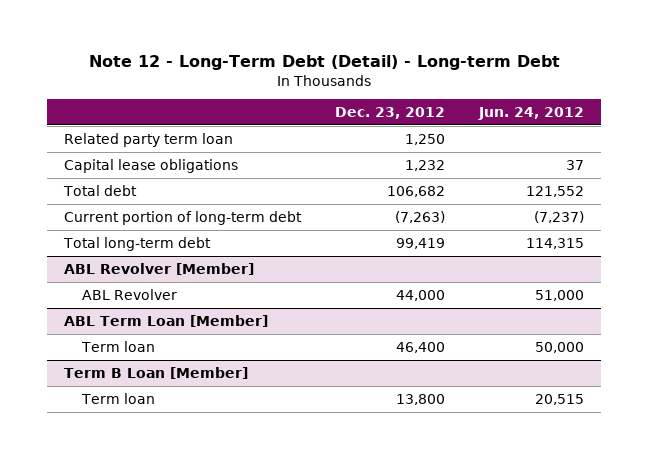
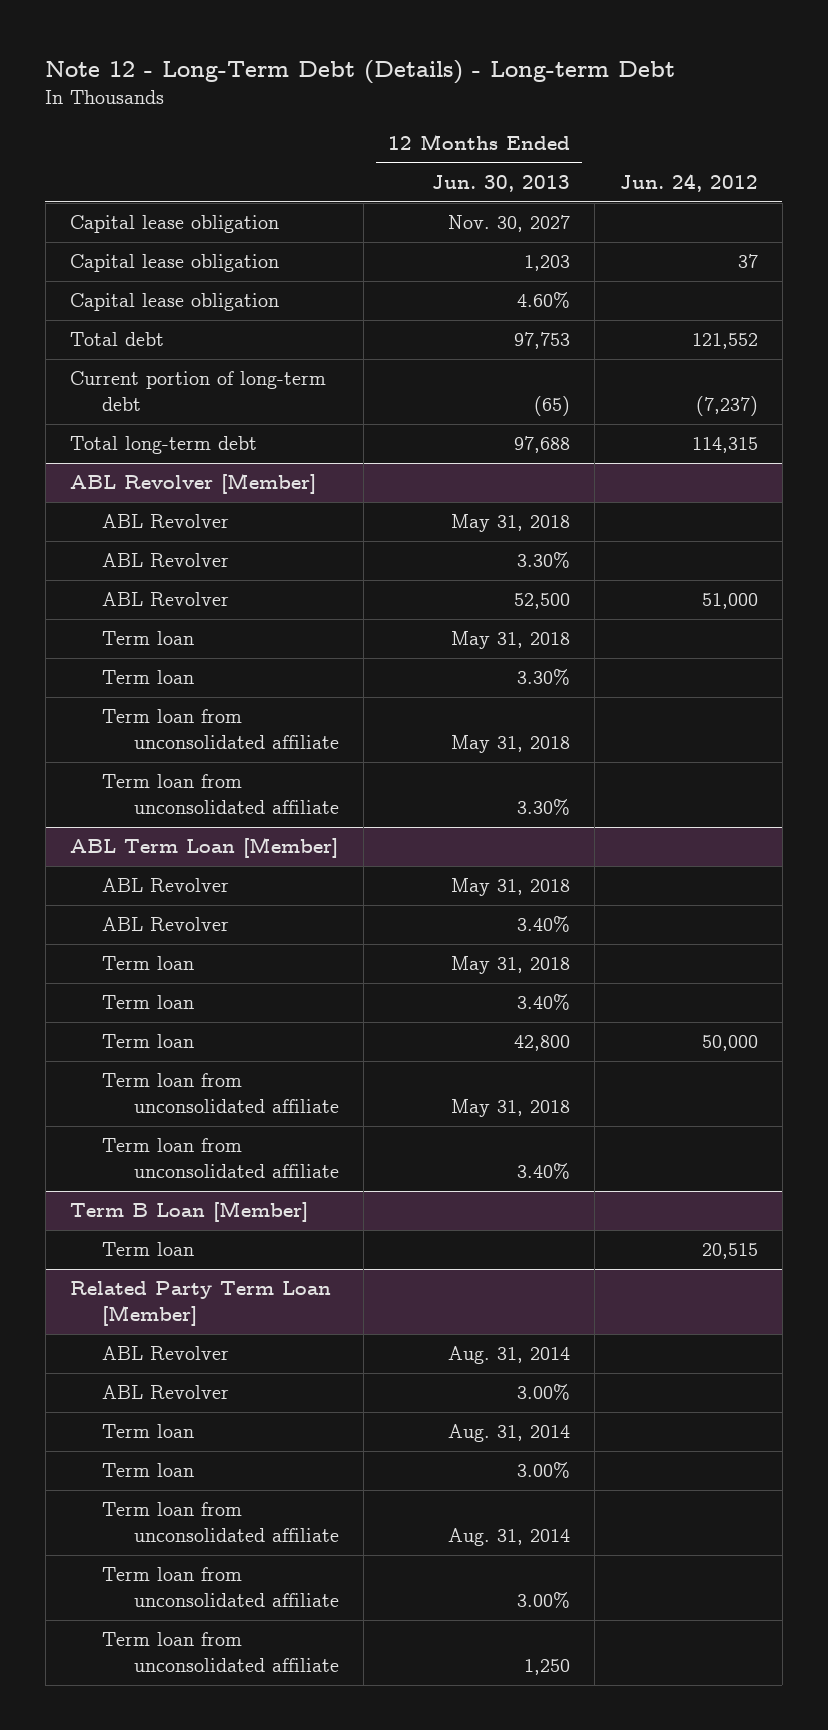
- Note 12 - Long-Term Debt (Detail) - Long-term Debt
+ Note 12 - Long-Term Debt (Details) - Long-term Debt
- | Dec. 23, 2012 | Jun. 24, 2012
+ | 12 Months Ended Jun. 30, 2013 | Jun. 24, 2012
- Related party term loan | 1,250 |
- Capital lease obligations | 1,232 | 37
+ Capital lease obligation | Nov. 30, 2027 |
+ Capital lease obligation | 1,203 | 37
+ Capital lease obligation | 4.60% |
@ ABL Revolver [Member]
+ ABL Revolver | May 31, 2018 |
+ ABL Revolver | 3.30% |
+ Term loan | May 31, 2018 |
+ Term loan | 3.30% |
+ Term loan from unconsolidated affiliate | May 31, 2018 |
+ Term loan from unconsolidated affiliate | 3.30% |
@ ABL Term Loan [Member]
+ ABL Revolver | May 31, 2018 |
+ ABL Revolver | 3.40% |
+ Term loan | May 31, 2018 |
+ Term loan | 3.40% |
+ Term loan from unconsolidated affiliate | May 31, 2018 |
+ Term loan from unconsolidated affiliate | 3.40% |
+ Related Party Term Loan [Member]
+ ABL Revolver | Aug. 31, 2014 |
+ ABL Revolver | 3.00% |
+ Term loan | Aug. 31, 2014 |
+ Term loan | 3.00% |
+ Term loan from unconsolidated affiliate | Aug. 31, 2014 |
+ Term loan from unconsolidated affiliate | 3.00% |
+ Term loan from unconsolidated affiliate | 1,250 |

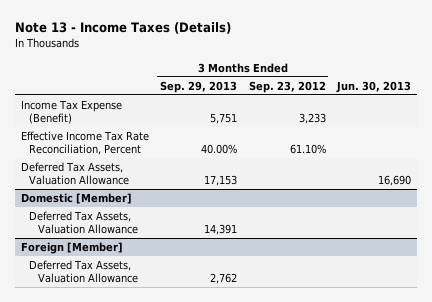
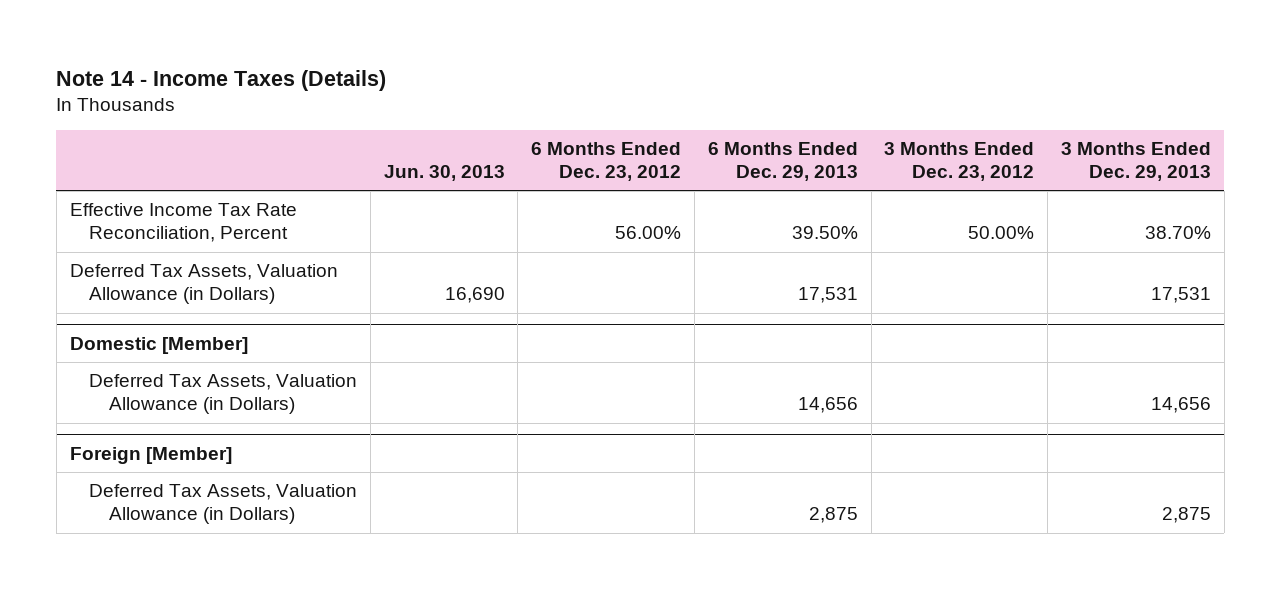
- Note 13 - Income Taxes (Details)
+ Note 14 - Income Taxes (Details)
- | 3 Months Ended Sep. 29, 2013 | 3 Months Ended Sep. 23, 2012 | Jun. 30, 2013
+ | Jun. 30, 2013 | 6 Months Ended Dec. 23, 2012 | 6 Months Ended Dec. 29, 2013 | 3 Months Ended Dec. 23, 2012 | 3 Months Ended Dec. 29, 2013
- Income Tax Expense (Benefit) | 5,751 | 3,233 |
- Deferred Tax Assets, Valuation Allowance | 17,153 | | 16,690
+ Deferred Tax Assets, Valuation Allowance (in Dollars) | 16,690 | | 17,531 | | 17,531
@ Domestic [Member]
- Deferred Tax Assets, Valuation Allowance | 14,391 | |
+ Deferred Tax Assets, Valuation Allowance (in Dollars) | | | 14,656 | | 14,656
@ Foreign [Member]
- Deferred Tax Assets, Valuation Allowance | 2,762 | |
+ Deferred Tax Assets, Valuation Allowance (in Dollars) | | | 2,875 | | 2,875

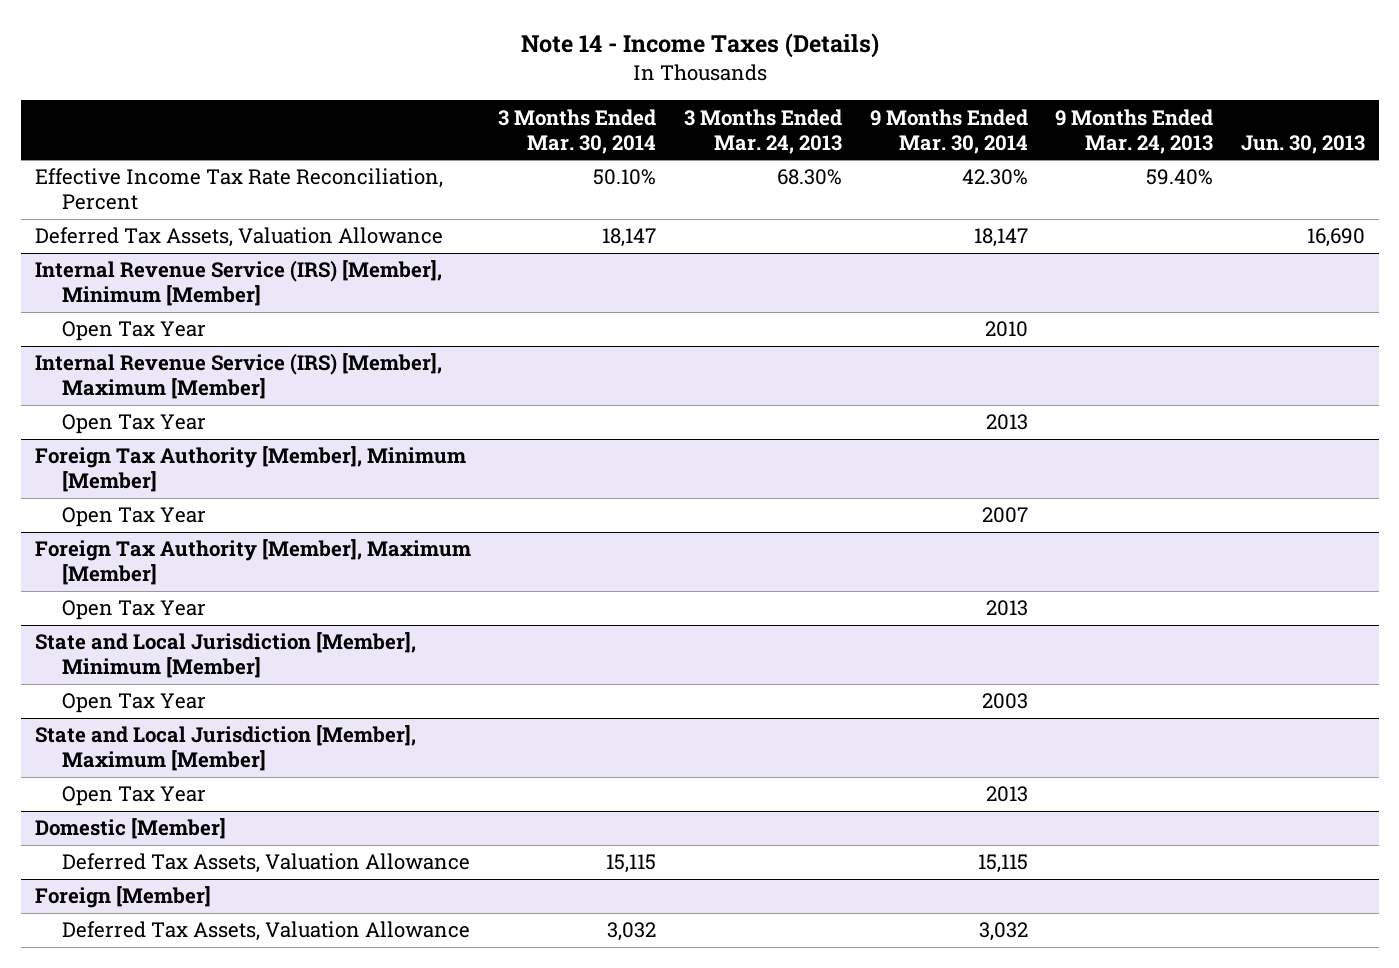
- | Jun. 30, 2013 | 6 Months Ended Dec. 23, 2012 | 6 Months Ended Dec. 29, 2013 | 3 Months Ended Dec. 23, 2012 | 3 Months Ended Dec. 29, 2013
+ | 3 Months Ended Mar. 30, 2014 | 3 Months Ended Mar. 24, 2013 | 9 Months Ended Mar. 30, 2014 | 9 Months Ended Mar. 24, 2013 | Jun. 30, 2013
- Deferred Tax Assets, Valuation Allowance (in Dollars) | 16,690 | | 17,531 | | 17,531
+ Deferred Tax Assets, Valuation Allowance | 18,147 | | 18,147 | | 16,690
+ Internal Revenue Service (IRS) [Member], Minimum [Member]
+ Open Tax Year | | | 2010 | |
+ Internal Revenue Service (IRS) [Member], Maximum [Member]
+ Open Tax Year | | | 2013 | |
+ Foreign Tax Authority [Member], Minimum [Member]
+ Open Tax Year | | | 2007 | |
+ Foreign Tax Authority [Member], Maximum [Member]
+ Open Tax Year | | | 2013 | |
+ State and Local Jurisdiction [Member], Minimum [Member]
+ Open Tax Year | | | 2003 | |
+ State and Local Jurisdiction [Member], Maximum [Member]
+ Open Tax Year | | | 2013 | |
@ Domestic [Member]
- Deferred Tax Assets, Valuation Allowance (in Dollars) | | | 14,656 | | 14,656
+ Deferred Tax Assets, Valuation Allowance | 15,115 | | 15,115 | |
@ Foreign [Member]
- Deferred Tax Assets, Valuation Allowance (in Dollars) | | | 2,875 | | 2,875
+ Deferred Tax Assets, Valuation Allowance | 3,032 | | 3,032 | |

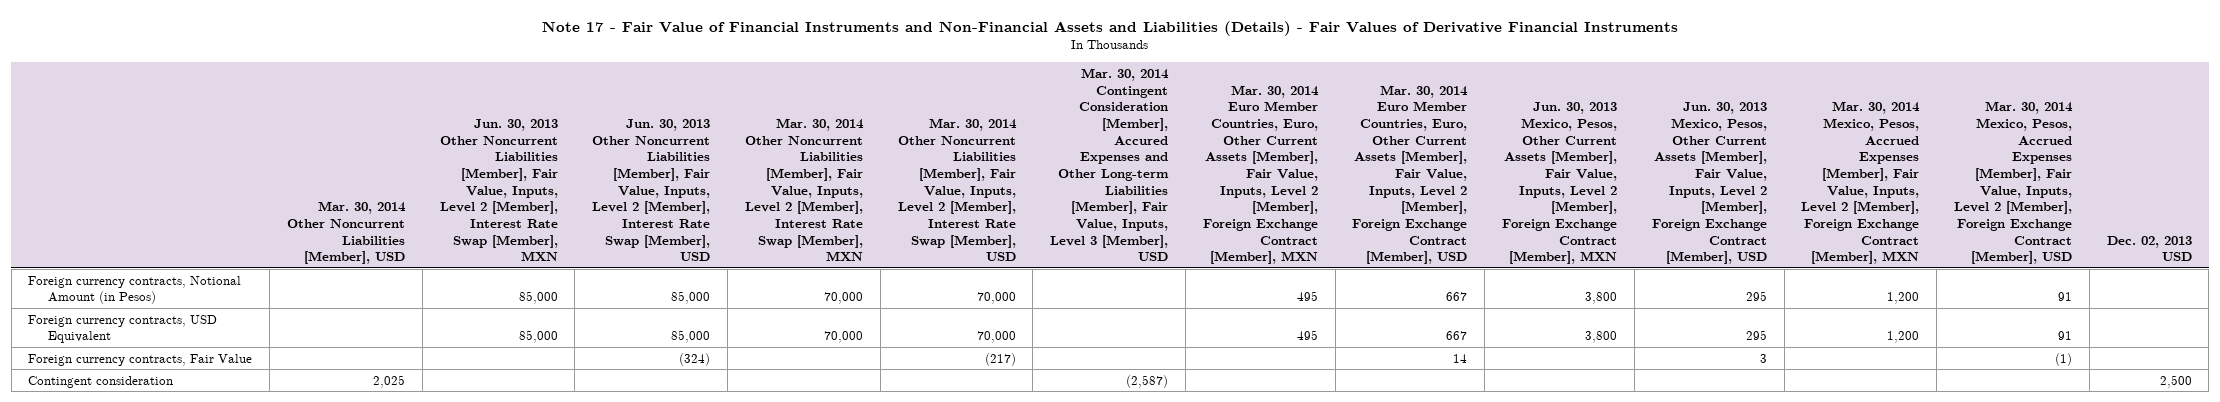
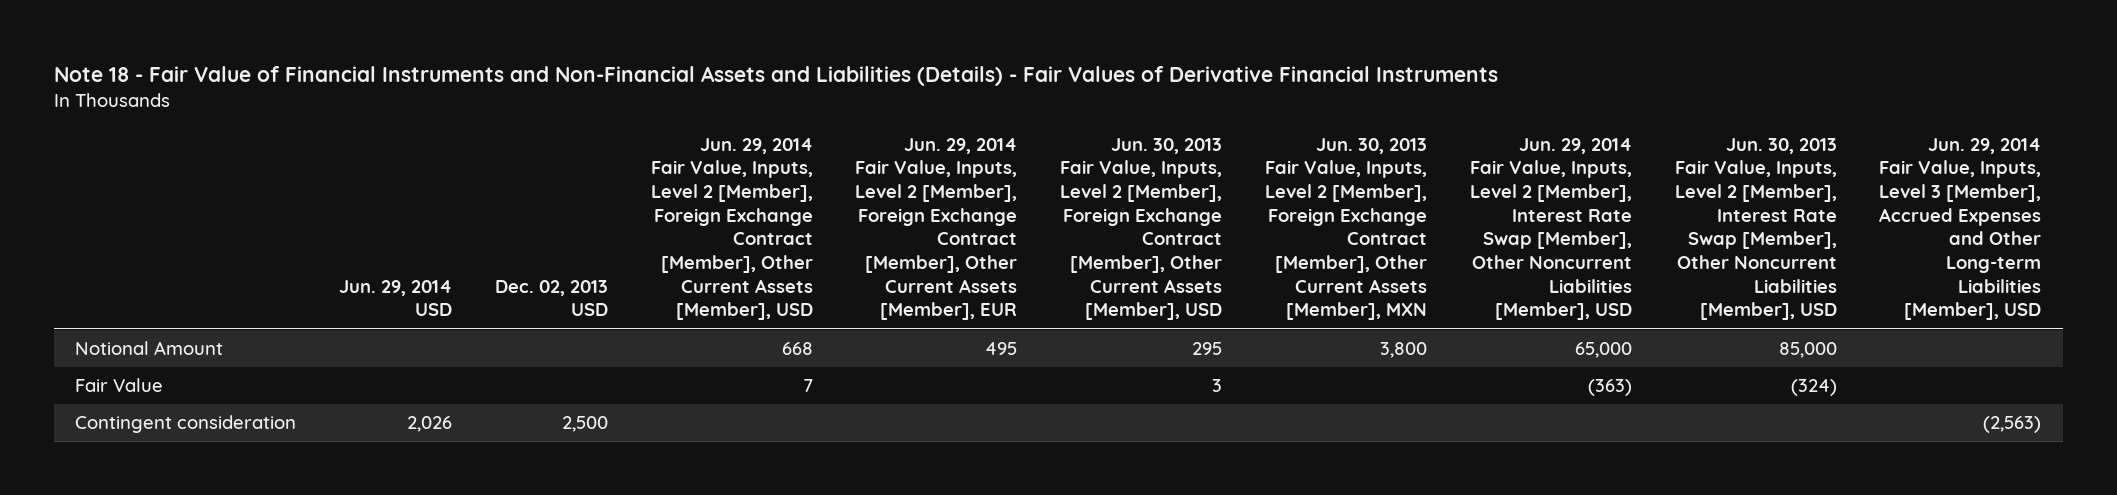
- Note 17 - Fair Value of Financial Instruments and Non-Financial Assets and Liabilities (Details) - Fair Values of Derivative Financial Instruments
+ Note 18 - Fair Value of Financial Instruments and Non-Financial Assets and Liabilities (Details) - Fair Values of Derivative Financial Instruments
- | Mar. 30, 2014 Other Noncurrent Liabilities [Member], USD | Jun. 30, 2013 Other Noncurrent Liabilities [Member], Fair Value, Inputs, Level 2 [Member], Interest Rate Swap [Member], MXN | Jun. 30, 2013 Other Noncurrent Liabilities [Member], Fair Value, Inputs, Level 2 [Member], Interest Rate Swap [Member], USD | Mar. 30, 2014 Other Noncurrent Liabilities [Member], Fair Value, Inputs, Level 2 [Member], Interest Rate Swap [Member], MXN | Mar. 30, 2014 Other Noncurrent Liabilities [Member], Fair Value, Inputs, Level 2 [Member], Interest Rate Swap [Member], USD | Mar. 30, 2014 Contingent Consideration [Member], Accured Expenses and Other Long-term Liabilities [Member], Fair Value, Inputs, Level 3 [Member], USD | Mar. 30, 2014 Euro Member Countries, Euro, Other Current Assets [Member], Fair Value, Inputs, Level 2 [Member], Foreign Exchange Contract [Member], MXN | Mar. 30, 2014 Euro Member Countries, Euro, Other Current Assets [Member], Fair Value, Inputs, Level 2 [Member], Foreign Exchange Contract [Member], USD | Jun. 30, 2013 Mexico, Pesos, Other Current Assets [Member], Fair Value, Inputs, Level 2 [Member], Foreign Exchange Contract [Member], MXN | Jun. 30, 2013 Mexico, Pesos, Other Current Assets [Member], Fair Value, Inputs, Level 2 [Member], Foreign Exchange Contract [Member], USD | Mar. 30, 2014 Mexico, Pesos, Accrued Expenses [Member], Fair Value, Inputs, Level 2 [Member], Foreign Exchange Contract [Member], MXN | Mar. 30, 2014 Mexico, Pesos, Accrued Expenses [Member], Fair Value, Inputs, Level 2 [Member], Foreign Exchange Contract [Member], USD | Dec. 02, 2013 USD
+ | Jun. 29, 2014 USD | Dec. 02, 2013 USD | Jun. 29, 2014 Fair Value, Inputs, Level 2 [Member], Foreign Exchange Contract [Member], Other Current Assets [Member], USD | Jun. 29, 2014 Fair Value, Inputs, Level 2 [Member], Foreign Exchange Contract [Member], Other Current Assets [Member], EUR | Jun. 30, 2013 Fair Value, Inputs, Level 2 [Member], Foreign Exchange Contract [Member], Other Current Assets [Member], USD | Jun. 30, 2013 Fair Value, Inputs, Level 2 [Member], Foreign Exchange Contract [Member], Other Current Assets [Member], MXN | Jun. 29, 2014 Fair Value, Inputs, Level 2 [Member], Interest Rate Swap [Member], Other Noncurrent Liabilities [Member], USD | Jun. 30, 2013 Fair Value, Inputs, Level 2 [Member], Interest Rate Swap [Member], Other Noncurrent Liabilities [Member], USD | Jun. 29, 2014 Fair Value, Inputs, Level 3 [Member], Accrued Expenses and Other Long-term Liabilities [Member], USD
- Foreign currency contracts, Notional Amount (in Pesos) | | 85,000 | 85,000 | 70,000 | 70,000 | | 495 | 667 | 3,800 | 295 | 1,200 | 91 |
- Foreign currency contracts, USD Equivalent | | 85,000 | 85,000 | 70,000 | 70,000 | | 495 | 667 | 3,800 | 295 | 1,200 | 91 |
- Foreign currency contracts, Fair Value | | | (324) | | (217) | | | 14 | | 3 | | (1) |
+ Notional Amount | | | 668 | 495 | 295 | 3,800 | 65,000 | 85,000 |
+ Fair Value | | | 7 | | 3 | | (363) | (324) |

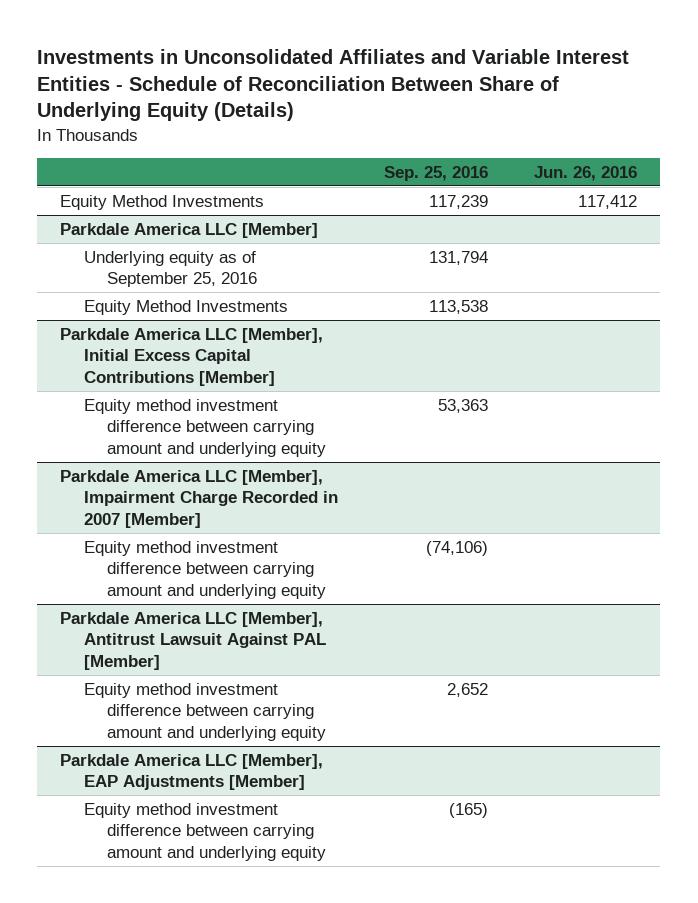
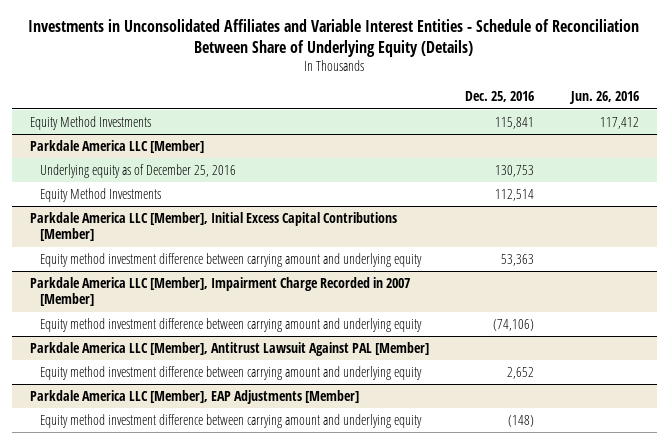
- | Sep. 25, 2016 | Jun. 26, 2016
+ | Dec. 25, 2016 | Jun. 26, 2016
@ Parkdale America LLC [Member]
- Underlying equity as of September 25, 2016 | 131,794 |
+ Underlying equity as of December 25, 2016 | 130,753 |

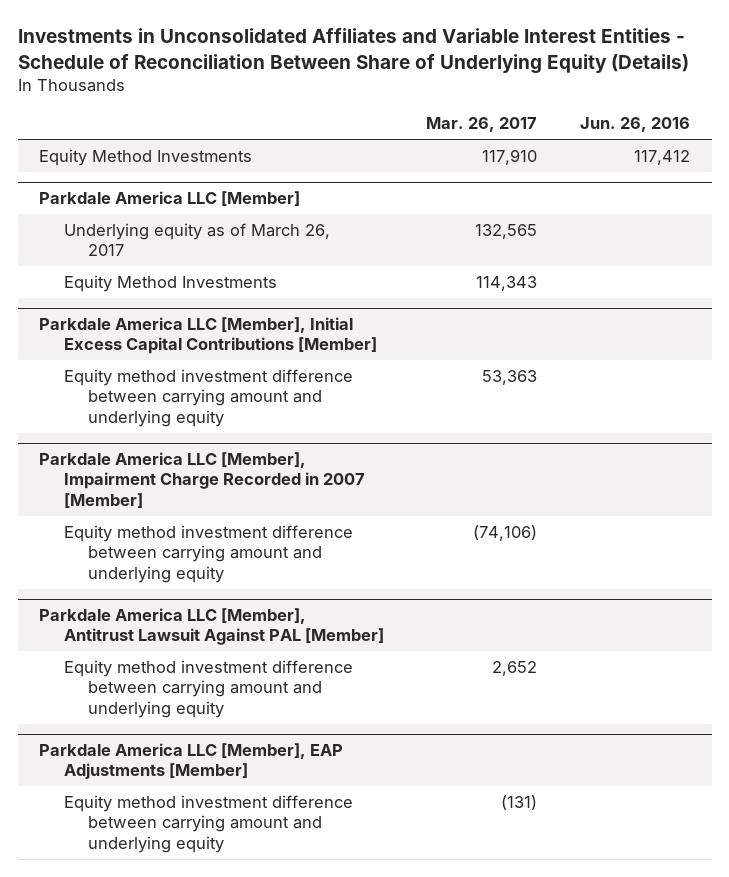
- | Dec. 25, 2016 | Jun. 26, 2016
+ | Mar. 26, 2017 | Jun. 26, 2016
@ Parkdale America LLC [Member]
- Underlying equity as of December 25, 2016 | 130,753 |
+ Underlying equity as of March 26, 2017 | 132,565 |

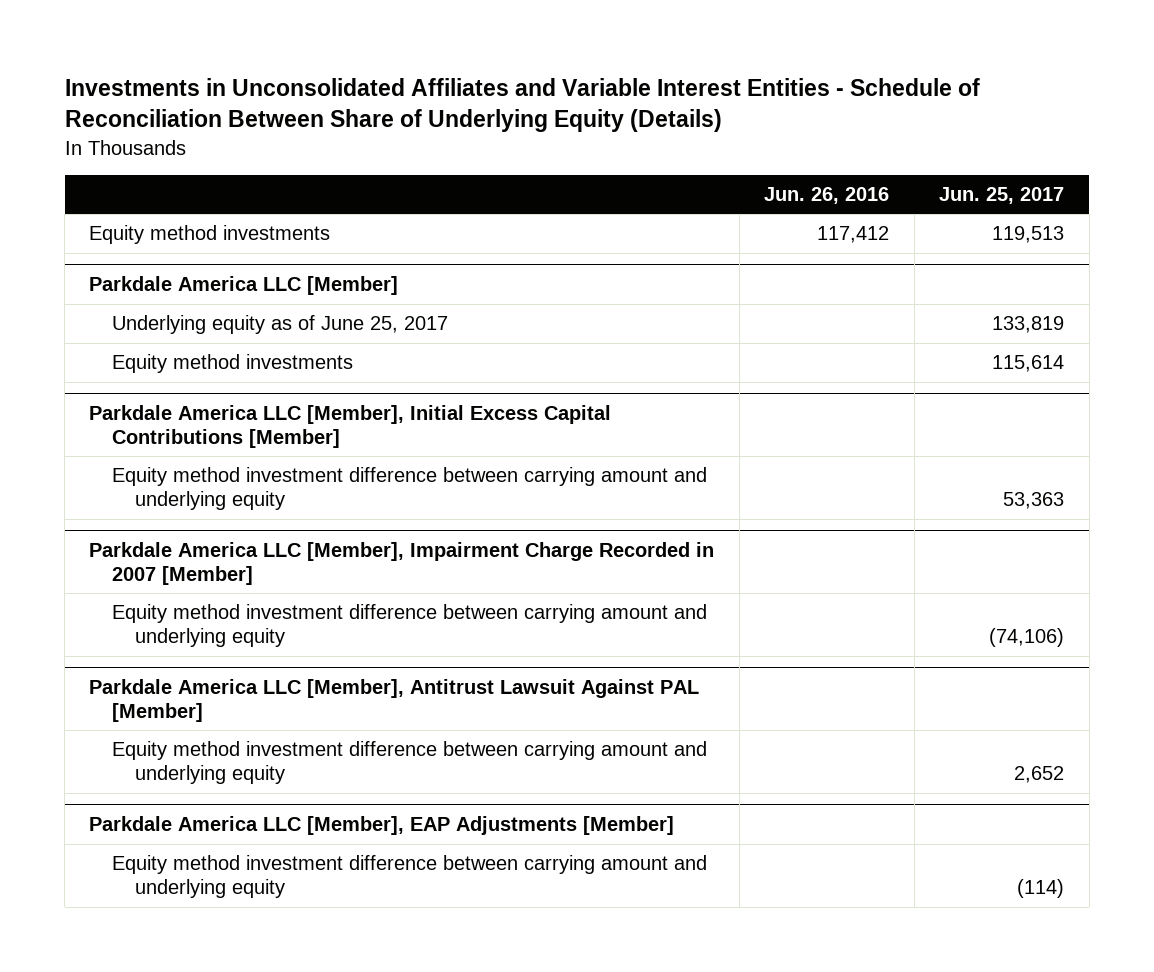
- | Mar. 26, 2017 | Jun. 26, 2016
+ | Jun. 26, 2016 | Jun. 25, 2017
- Equity Method Investments | 117,910 | 117,412
+ Equity method investments | 117,412 | 119,513
@ Parkdale America LLC [Member]
- Underlying equity as of March 26, 2017 | 132,565 |
- Equity Method Investments | 114,343 |
+ Underlying equity as of June 25, 2017 | | 133,819
+ Equity method investments | | 115,614

